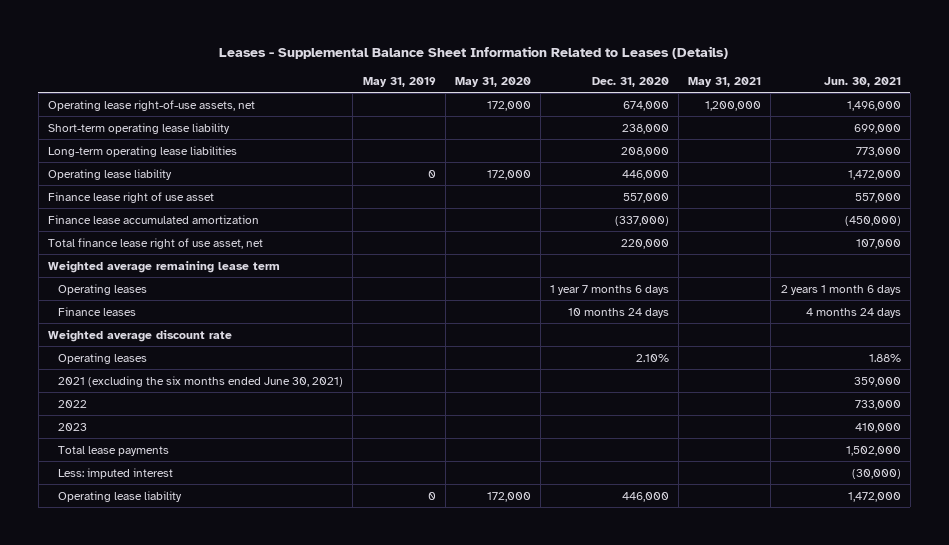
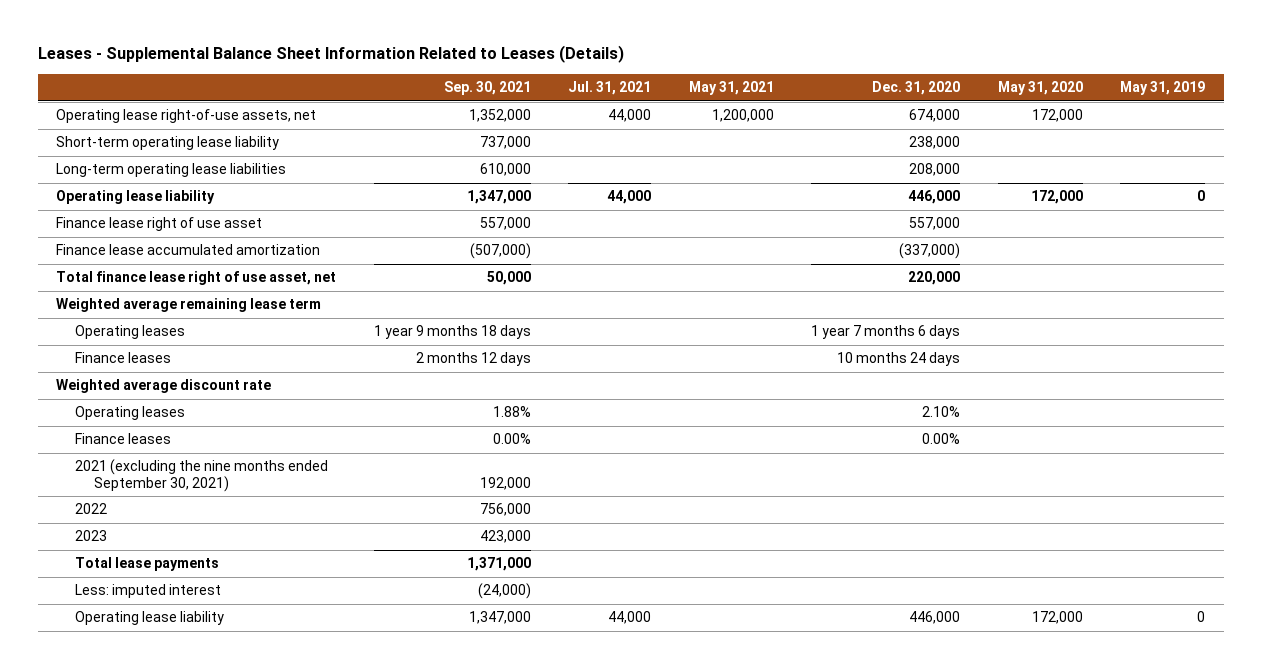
- | May 31, 2019 | May 31, 2020 | Dec. 31, 2020 | May 31, 2021 | Jun. 30, 2021
+ | Sep. 30, 2021 | Jul. 31, 2021 | May 31, 2021 | Dec. 31, 2020 | May 31, 2020 | May 31, 2019
- 2021 (excluding the six months ended June 30, 2021) | | | | | 359,000
+ Finance leases | 0.00% | | | 0.00% | |
+ 2021 (excluding the nine months ended September 30, 2021) | 192,000 | | | | |

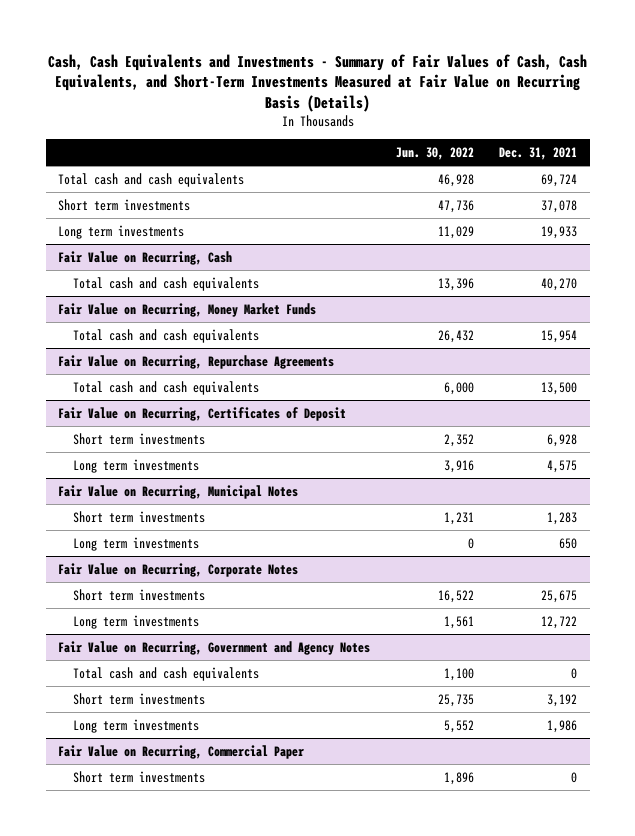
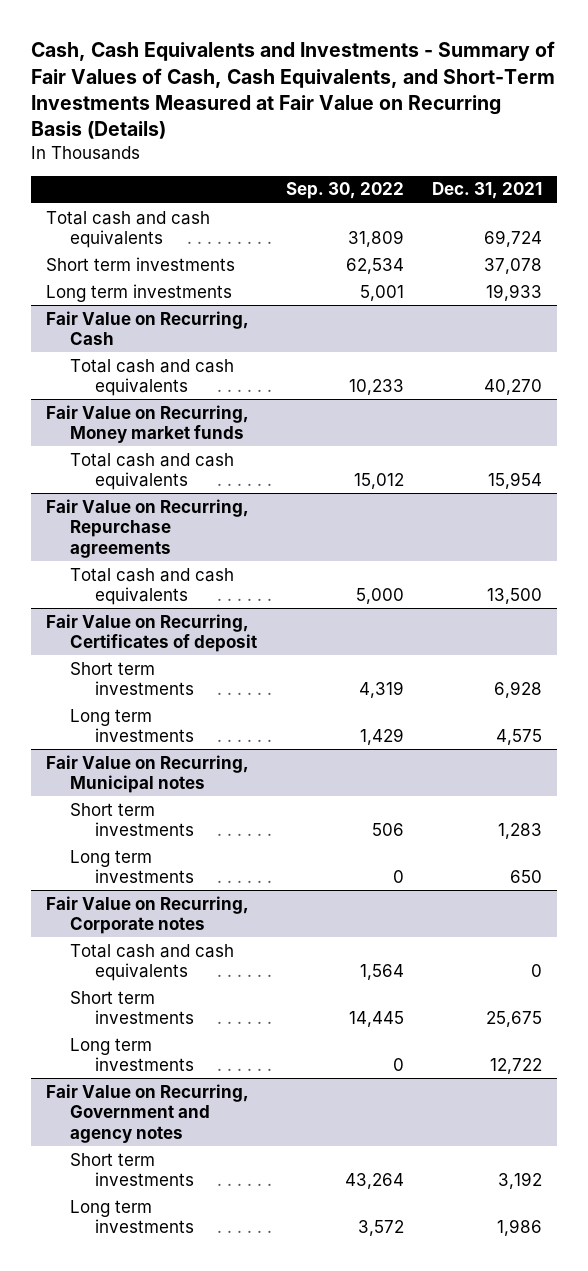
- | Jun. 30, 2022 | Dec. 31, 2021
+ | Sep. 30, 2022 | Dec. 31, 2021
- Fair Value on Recurring, Money Market Funds
+ Fair Value on Recurring, Money market funds
- Fair Value on Recurring, Repurchase Agreements
+ Fair Value on Recurring, Repurchase agreements
- Fair Value on Recurring, Certificates of Deposit
+ Fair Value on Recurring, Certificates of deposit
- Fair Value on Recurring, Municipal Notes
+ Fair Value on Recurring, Municipal notes
- Fair Value on Recurring, Corporate Notes
+ Fair Value on Recurring, Corporate notes
+ Total cash and cash equivalents | 1,564 | 0
- Fair Value on Recurring, Government and Agency Notes
- Total cash and cash equivalents | 1,100 | 0
+ Fair Value on Recurring, Government and agency notes
- Fair Value on Recurring, Commercial Paper
- Short term investments | 1,896 | 0

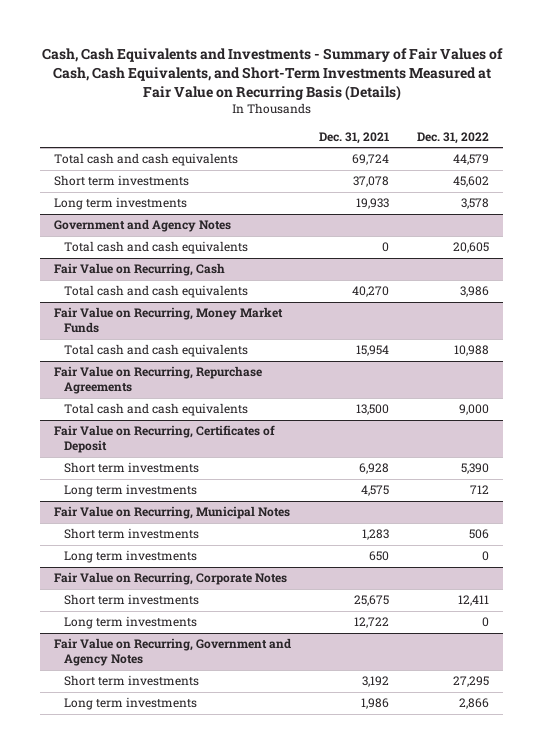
- | Sep. 30, 2022 | Dec. 31, 2021
+ | Dec. 31, 2021 | Dec. 31, 2022
+ Government and Agency Notes
+ Total cash and cash equivalents | 0 | 20,605
- Fair Value on Recurring, Money market funds
+ Fair Value on Recurring, Money Market Funds
- Fair Value on Recurring, Repurchase agreements
+ Fair Value on Recurring, Repurchase Agreements
- Fair Value on Recurring, Certificates of deposit
+ Fair Value on Recurring, Certificates of Deposit
- Fair Value on Recurring, Municipal notes
+ Fair Value on Recurring, Municipal Notes
- Fair Value on Recurring, Corporate notes
- Total cash and cash equivalents | 1,564 | 0
+ Fair Value on Recurring, Corporate Notes
- Fair Value on Recurring, Government and agency notes
+ Fair Value on Recurring, Government and Agency Notes

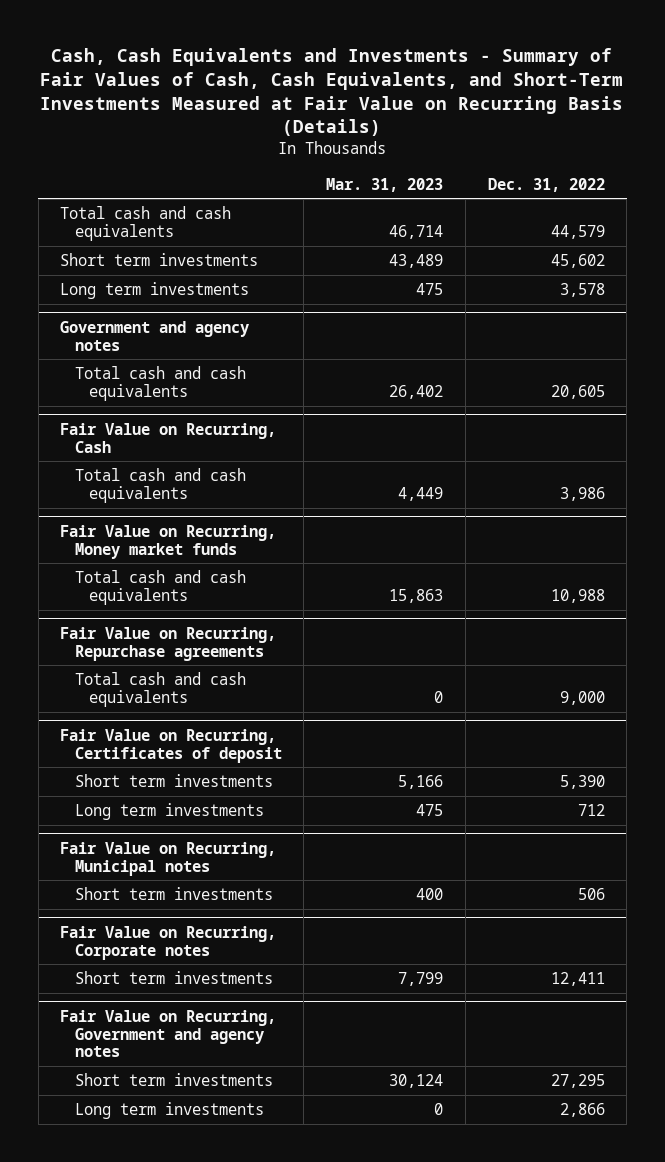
- | Dec. 31, 2021 | Dec. 31, 2022
+ | Mar. 31, 2023 | Dec. 31, 2022
- Government and Agency Notes
+ Government and agency notes
- Fair Value on Recurring, Money Market Funds
+ Fair Value on Recurring, Money market funds
- Fair Value on Recurring, Repurchase Agreements
+ Fair Value on Recurring, Repurchase agreements
- Fair Value on Recurring, Certificates of Deposit
+ Fair Value on Recurring, Certificates of deposit
- Fair Value on Recurring, Municipal Notes
+ Fair Value on Recurring, Municipal notes
- Long term investments | 650 | 0
- Fair Value on Recurring, Corporate Notes
+ Fair Value on Recurring, Corporate notes
- Long term investments | 12,722 | 0
- Fair Value on Recurring, Government and Agency Notes
+ Fair Value on Recurring, Government and agency notes

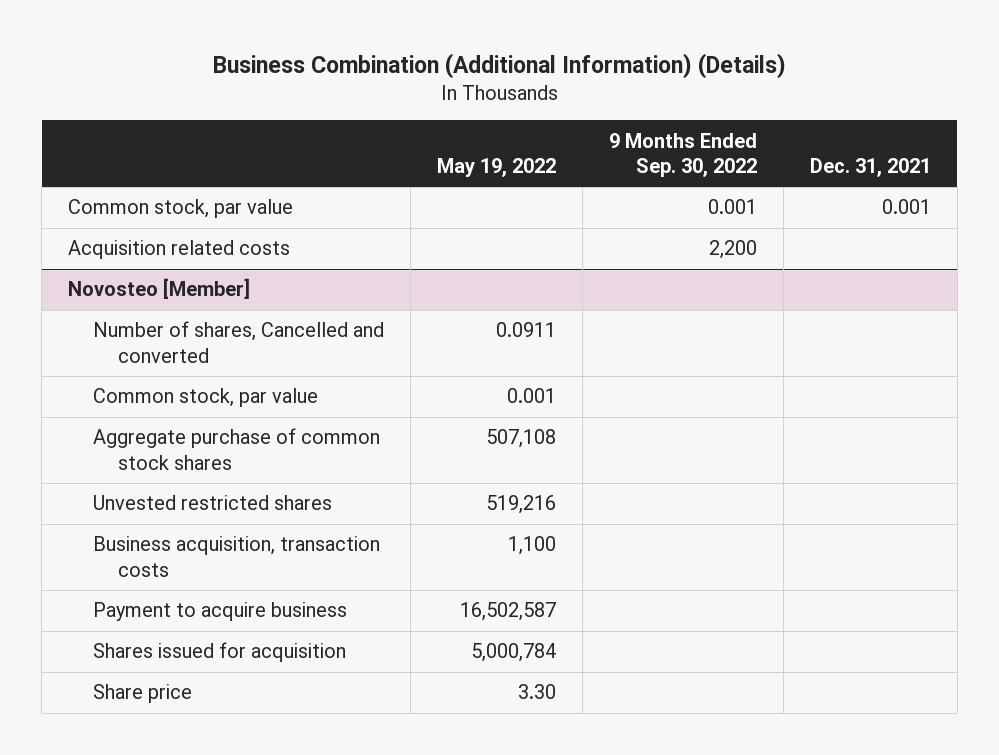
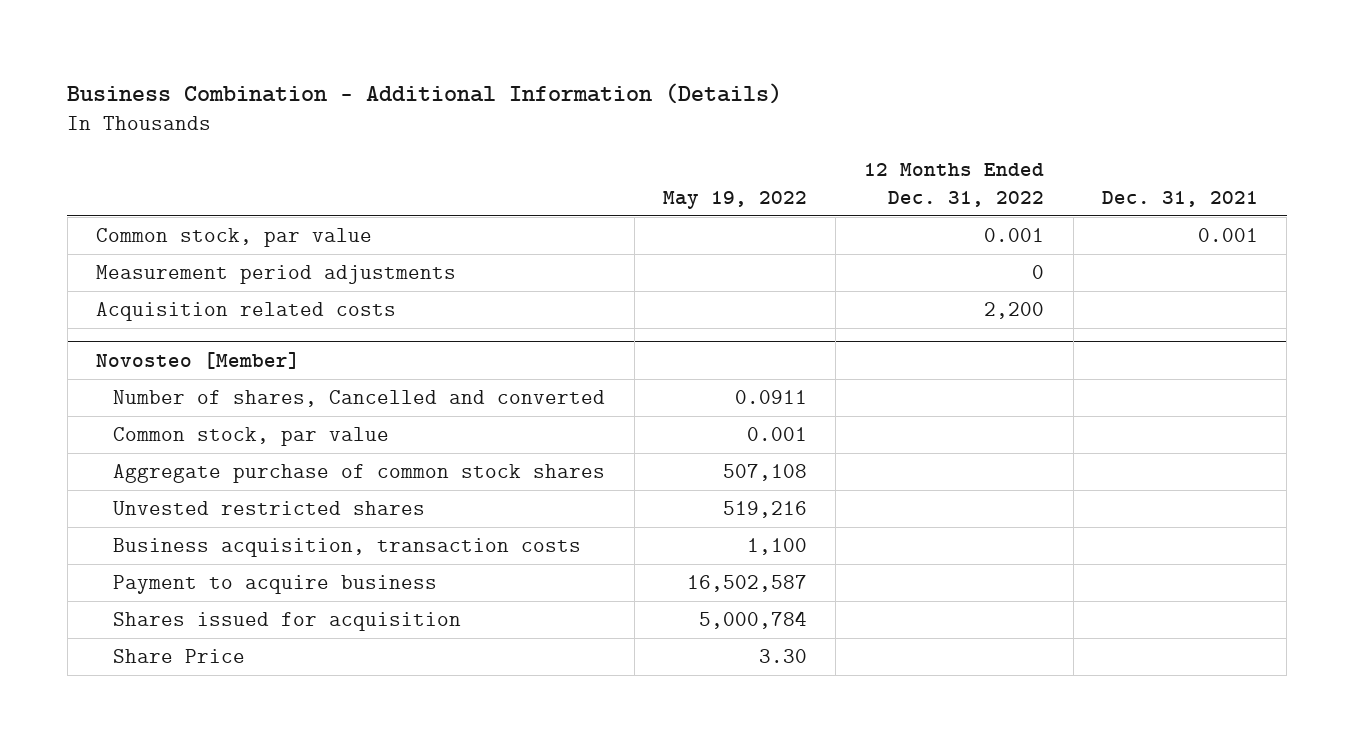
- Business Combination (Additional Information) (Details)
+ Business Combination - Additional Information (Details)
- | May 19, 2022 | 9 Months Ended Sep. 30, 2022 | Dec. 31, 2021
+ | May 19, 2022 | 12 Months Ended Dec. 31, 2022 | Dec. 31, 2021
+ Measurement period adjustments | | 0 |
@ Novosteo [Member]
- Share price | 3.30 | |
+ Share Price | 3.30 | |

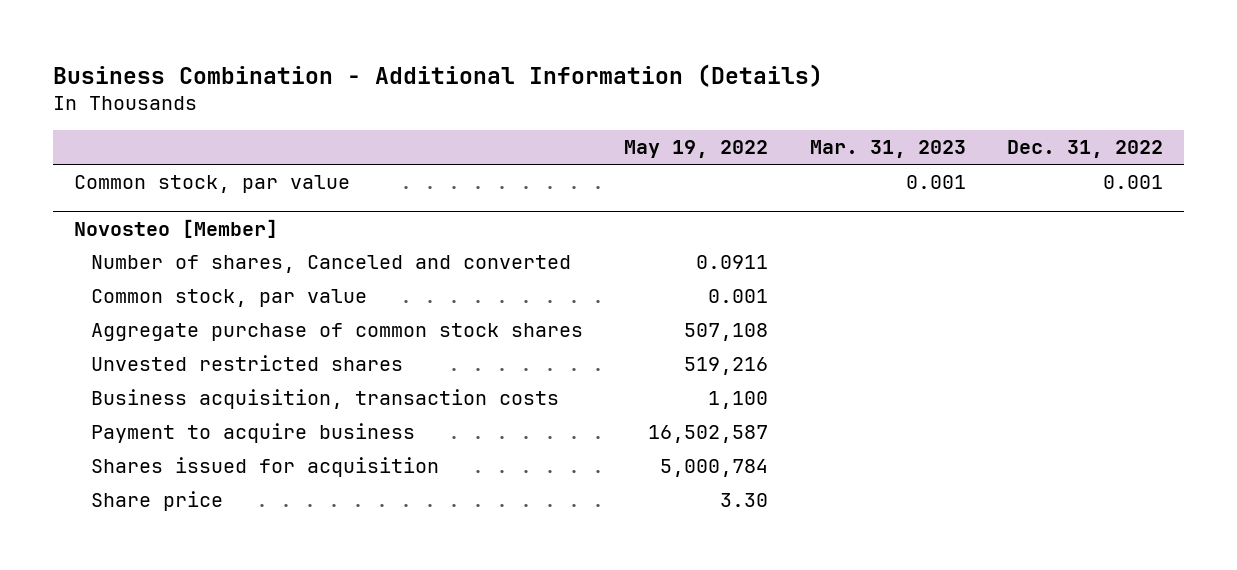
- | May 19, 2022 | 12 Months Ended Dec. 31, 2022 | Dec. 31, 2021
+ | May 19, 2022 | Mar. 31, 2023 | Dec. 31, 2022
- Measurement period adjustments | | 0 |
- Acquisition related costs | | 2,200 |
@ Novosteo [Member]
- Number of shares, Cancelled and converted | 0.0911 | |
+ Number of shares, Canceled and converted | 0.0911 | |
- Share Price | 3.30 | |
+ Share price | 3.30 | |

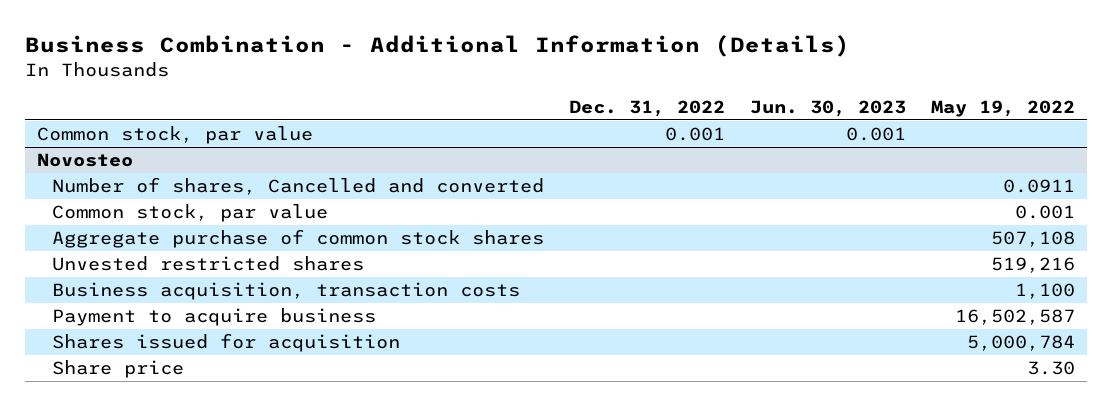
- | May 19, 2022 | Mar. 31, 2023 | Dec. 31, 2022
+ | Dec. 31, 2022 | Jun. 30, 2023 | May 19, 2022
- Novosteo [Member]
- Number of shares, Canceled and converted | 0.0911 | |
+ Novosteo
+ Number of shares, Cancelled and converted | | | 0.0911

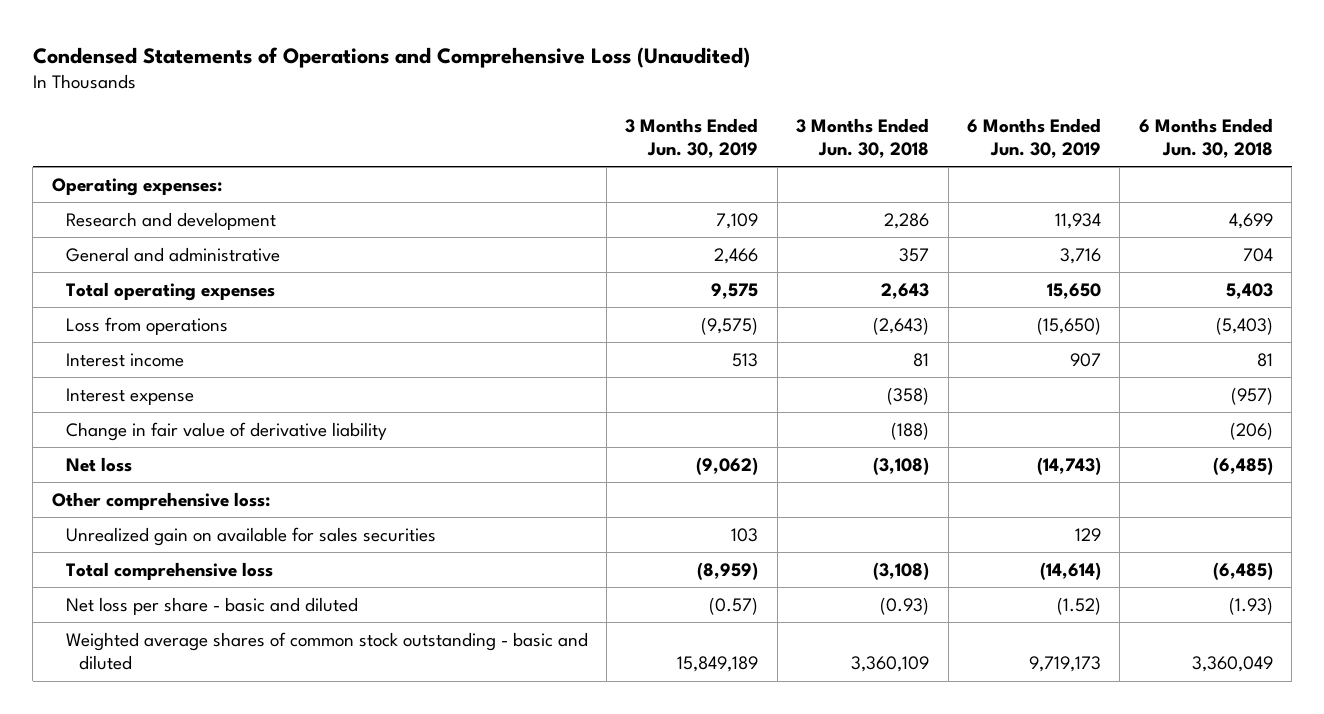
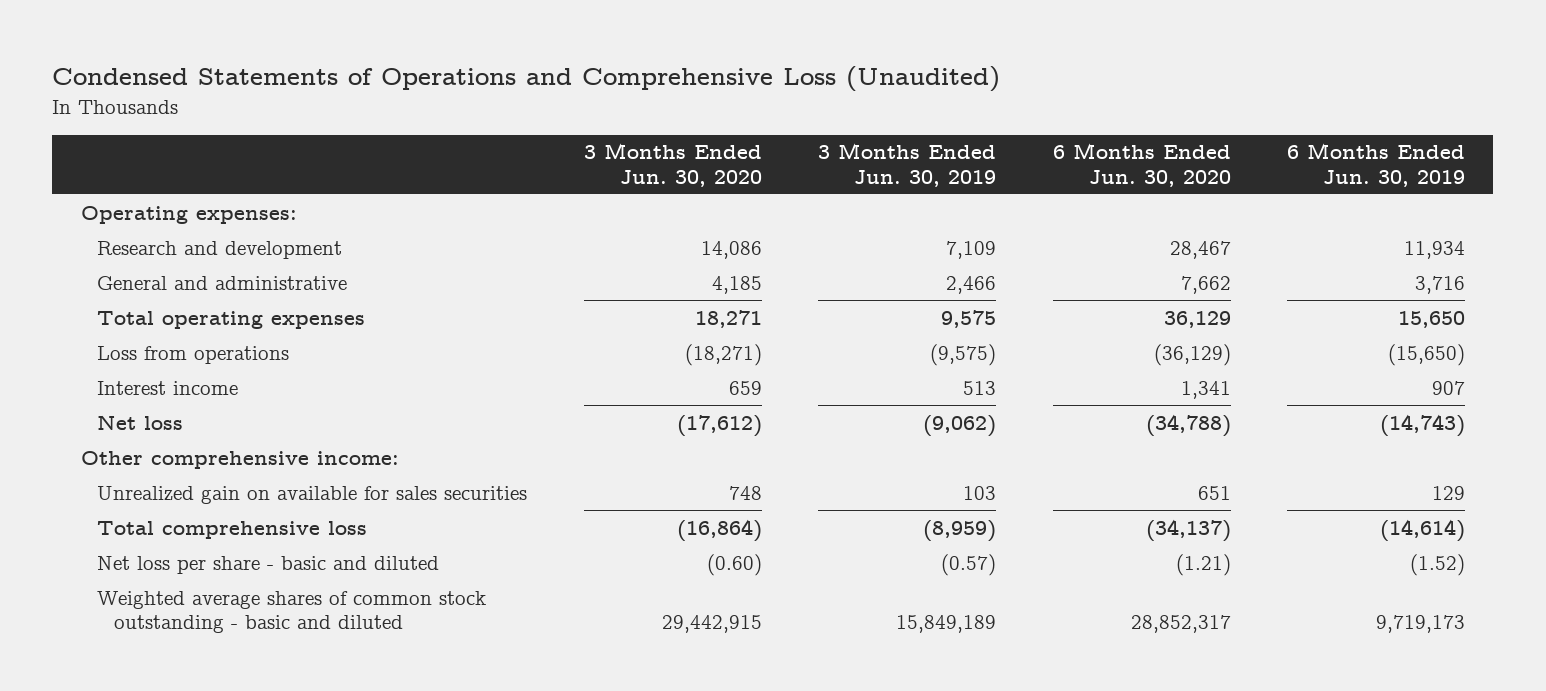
- | 3 Months Ended Jun. 30, 2019 | 3 Months Ended Jun. 30, 2018 | 6 Months Ended Jun. 30, 2019 | 6 Months Ended Jun. 30, 2018
+ | 3 Months Ended Jun. 30, 2020 | 3 Months Ended Jun. 30, 2019 | 6 Months Ended Jun. 30, 2020 | 6 Months Ended Jun. 30, 2019
- Interest expense | | (358) | | (957)
- Change in fair value of derivative liability | | (188) | | (206)
- Other comprehensive loss:
+ Other comprehensive income:

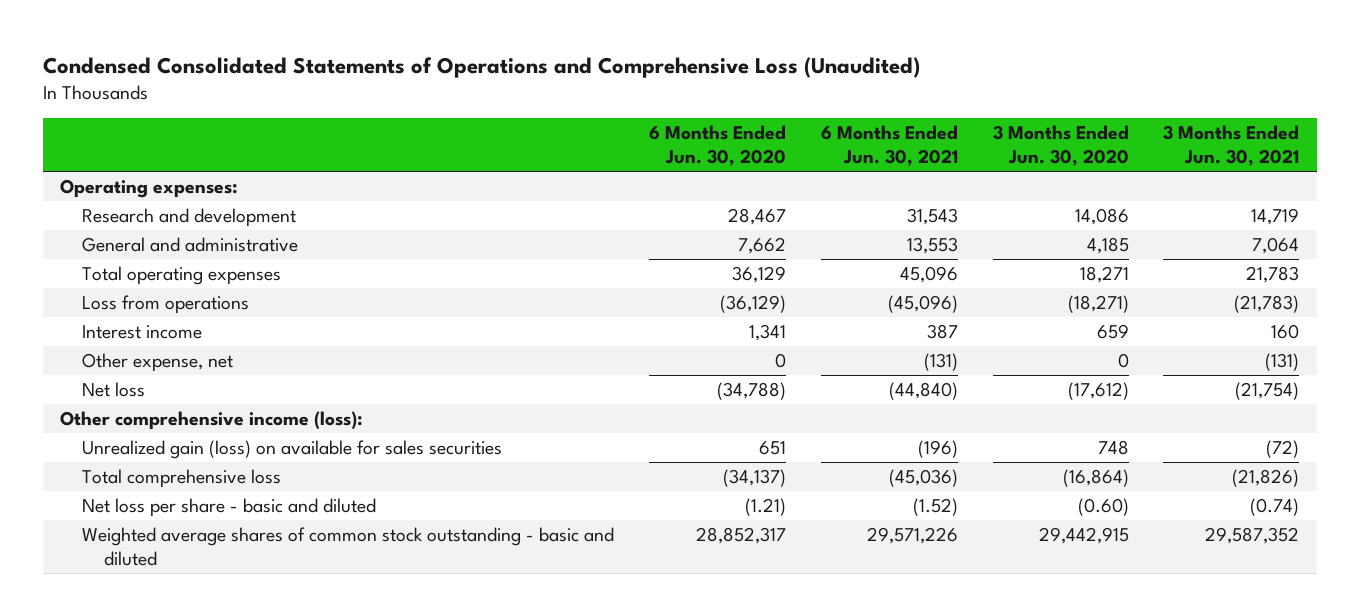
- Condensed Statements of Operations and Comprehensive Loss (Unaudited)
+ Condensed Consolidated Statements of Operations and Comprehensive Loss (Unaudited)
- | 3 Months Ended Jun. 30, 2020 | 3 Months Ended Jun. 30, 2019 | 6 Months Ended Jun. 30, 2020 | 6 Months Ended Jun. 30, 2019
+ | 6 Months Ended Jun. 30, 2020 | 6 Months Ended Jun. 30, 2021 | 3 Months Ended Jun. 30, 2020 | 3 Months Ended Jun. 30, 2021
+ Other expense, net | 0 | (131) | 0 | (131)
- Other comprehensive income:
- Unrealized gain on available for sales securities | 748 | 103 | 651 | 129
+ Other comprehensive income (loss):
+ Unrealized gain (loss) on available for sales securities | 651 | (196) | 748 | (72)

